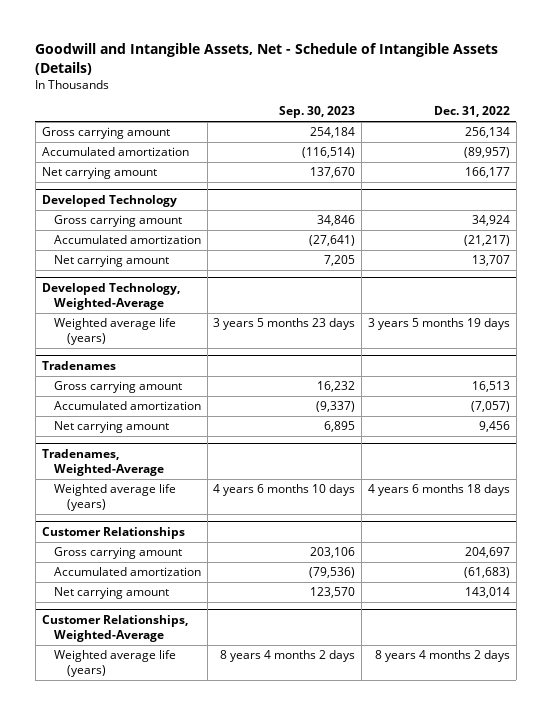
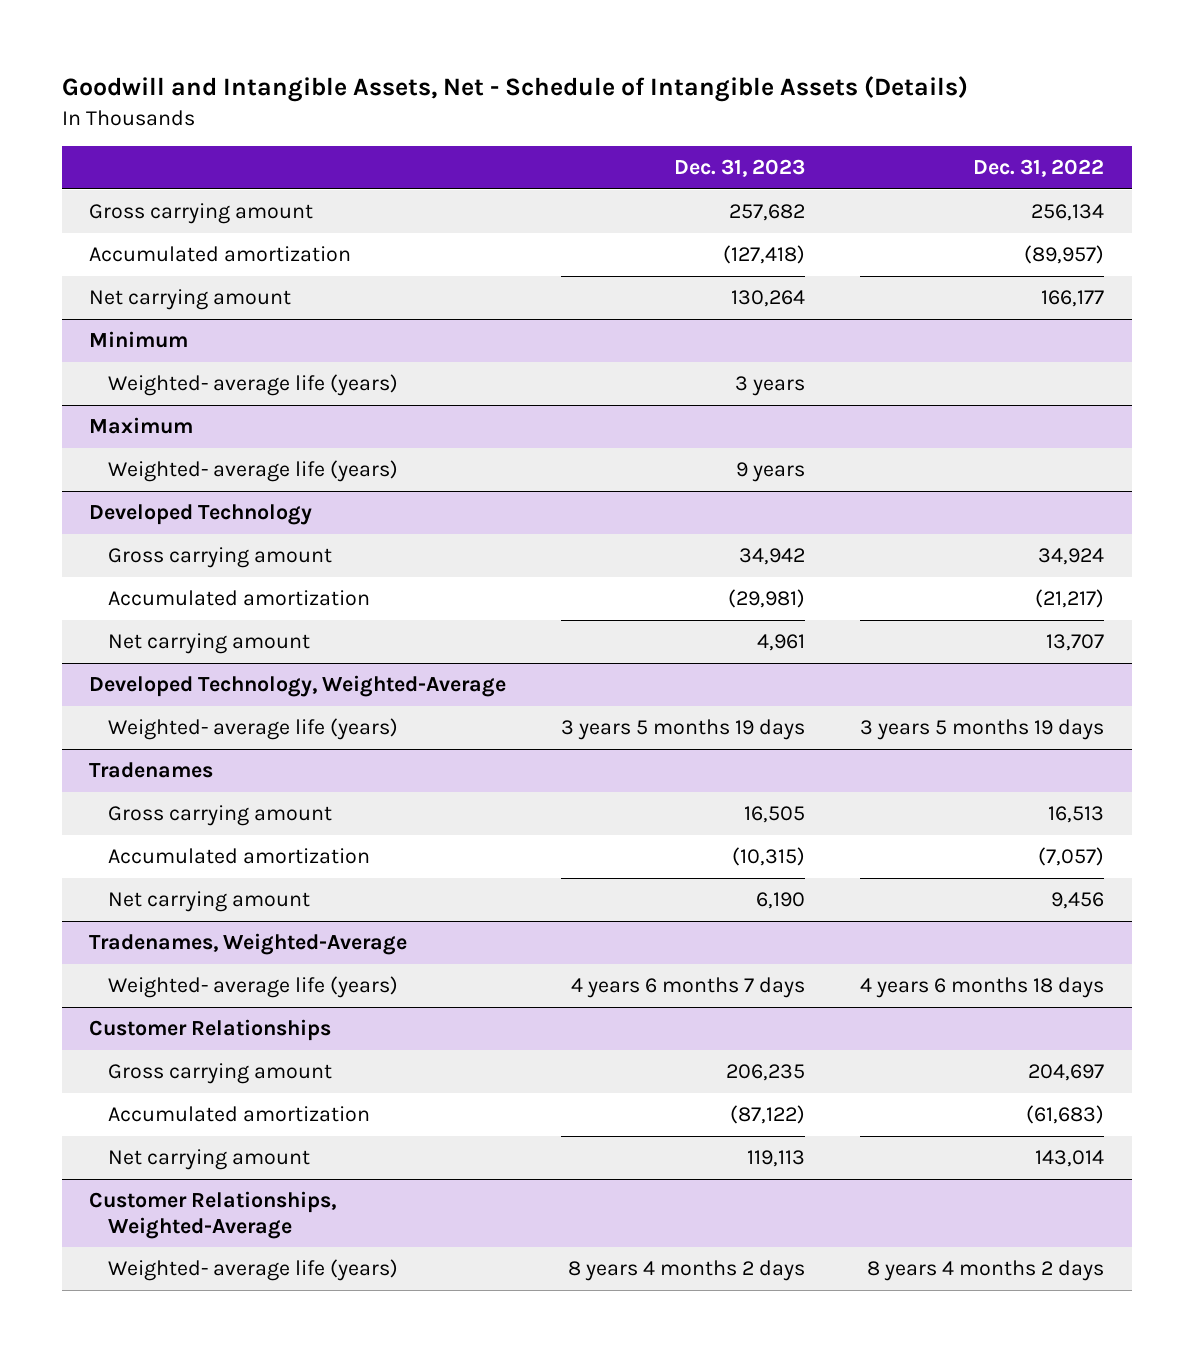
- | Sep. 30, 2023 | Dec. 31, 2022
+ | Dec. 31, 2023 | Dec. 31, 2022
+ Minimum
+ Weighted- average life (years) | 3 years |
+ Maximum
+ Weighted- average life (years) | 9 years |
@ Developed Technology, Weighted-Average
- Weighted average life (years) | 3 years 5 months 23 days | 3 years 5 months 19 days
+ Weighted- average life (years) | 3 years 5 months 19 days | 3 years 5 months 19 days
@ Tradenames, Weighted-Average
- Weighted average life (years) | 4 years 6 months 10 days | 4 years 6 months 18 days
+ Weighted- average life (years) | 4 years 6 months 7 days | 4 years 6 months 18 days
@ Customer Relationships, Weighted-Average
- Weighted average life (years) | 8 years 4 months 2 days | 8 years 4 months 2 days
+ Weighted- average life (years) | 8 years 4 months 2 days | 8 years 4 months 2 days

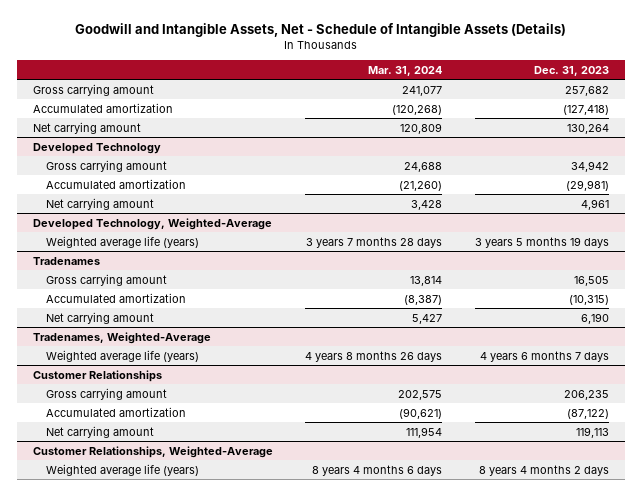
- | Dec. 31, 2023 | Dec. 31, 2022
+ | Mar. 31, 2024 | Dec. 31, 2023
- Minimum
- Weighted- average life (years) | 3 years |
- Maximum
- Weighted- average life (years) | 9 years |
@ Developed Technology, Weighted-Average
- Weighted- average life (years) | 3 years 5 months 19 days | 3 years 5 months 19 days
+ Weighted average life (years) | 3 years 7 months 28 days | 3 years 5 months 19 days
@ Tradenames, Weighted-Average
- Weighted- average life (years) | 4 years 6 months 7 days | 4 years 6 months 18 days
+ Weighted average life (years) | 4 years 8 months 26 days | 4 years 6 months 7 days
@ Customer Relationships, Weighted-Average
- Weighted- average life (years) | 8 years 4 months 2 days | 8 years 4 months 2 days
+ Weighted average life (years) | 8 years 4 months 6 days | 8 years 4 months 2 days

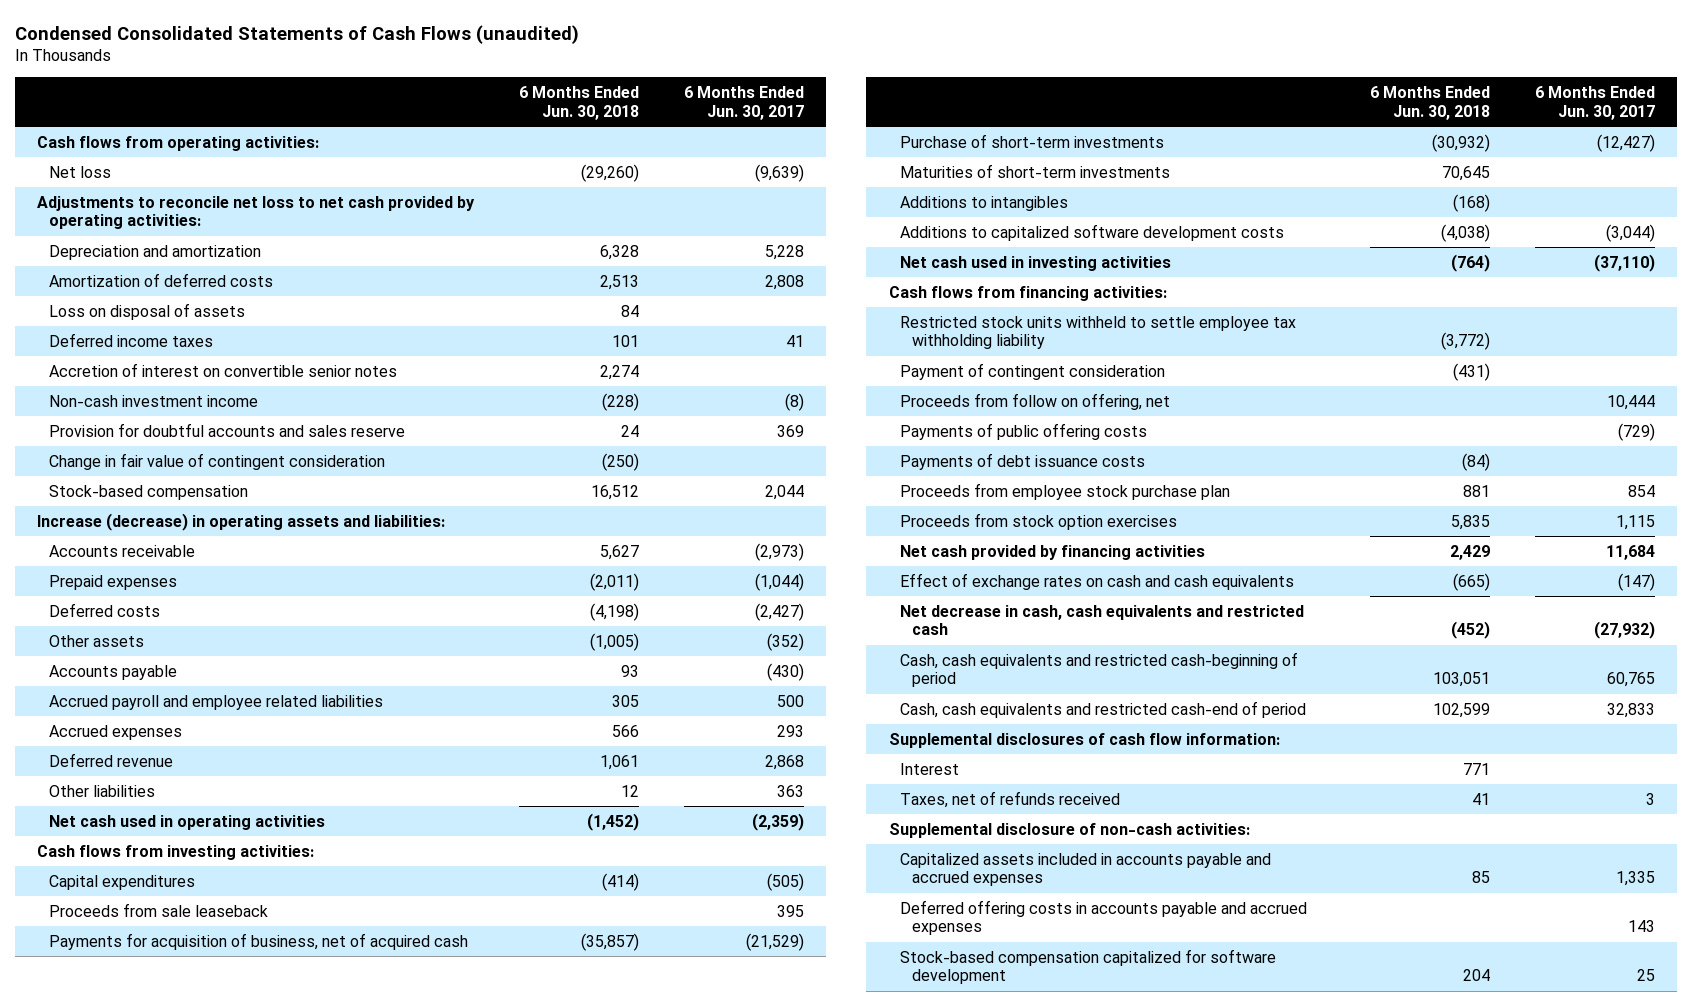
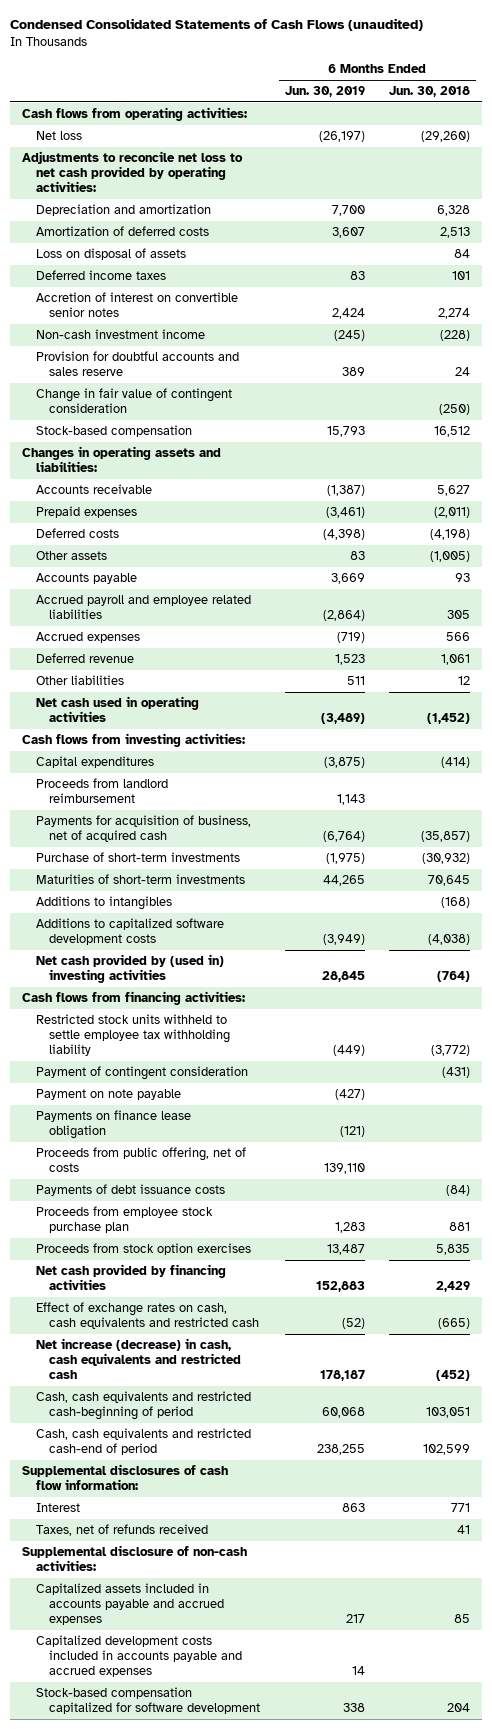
- | 6 Months Ended Jun. 30, 2018 | 6 Months Ended Jun. 30, 2017
+ | 6 Months Ended Jun. 30, 2019 | 6 Months Ended Jun. 30, 2018
- Increase (decrease) in operating assets and liabilities:
+ Changes in operating assets and liabilities:
- Proceeds from sale leaseback | | 395
+ Proceeds from landlord reimbursement | 1,143 |
- Net cash used in investing activities | (764) | (37,110)
+ Net cash provided by (used in) investing activities | 28,845 | (764)
- Proceeds from follow on offering, net | | 10,444
- Payments of public offering costs | | (729)
+ Payment on note payable | (427) |
+ Payments on finance lease obligation | (121) |
+ Proceeds from public offering, net of costs | 139,110 |
- Effect of exchange rates on cash and cash equivalents | (665) | (147)
- Net decrease in cash, cash equivalents and restricted cash | (452) | (27,932)
+ Effect of exchange rates on cash, cash equivalents and restricted cash | (52) | (665)
+ Net increase (decrease) in cash, cash equivalents and restricted cash | 178,187 | (452)
- Deferred offering costs in accounts payable and accrued expenses | | 143
+ Capitalized development costs included in accounts payable and accrued expenses | 14 |

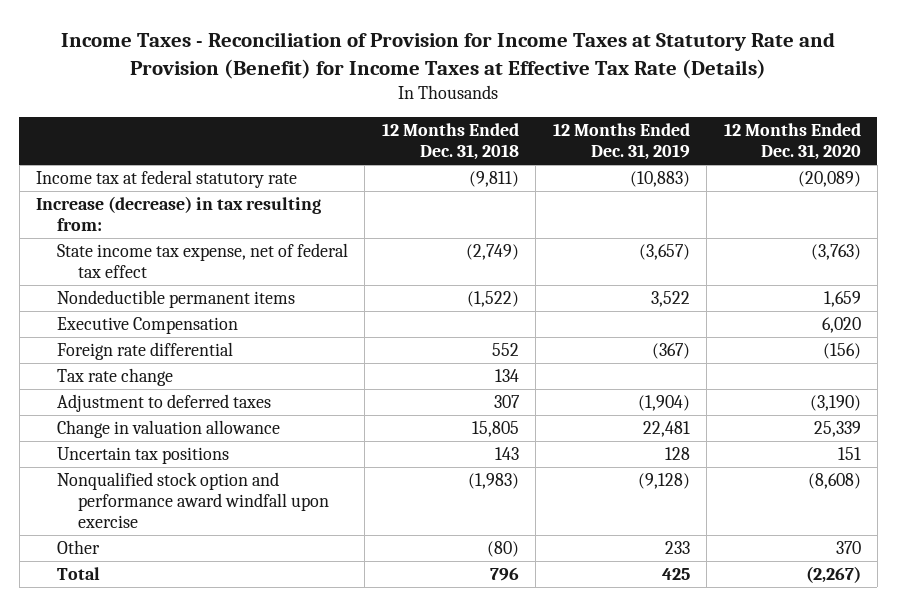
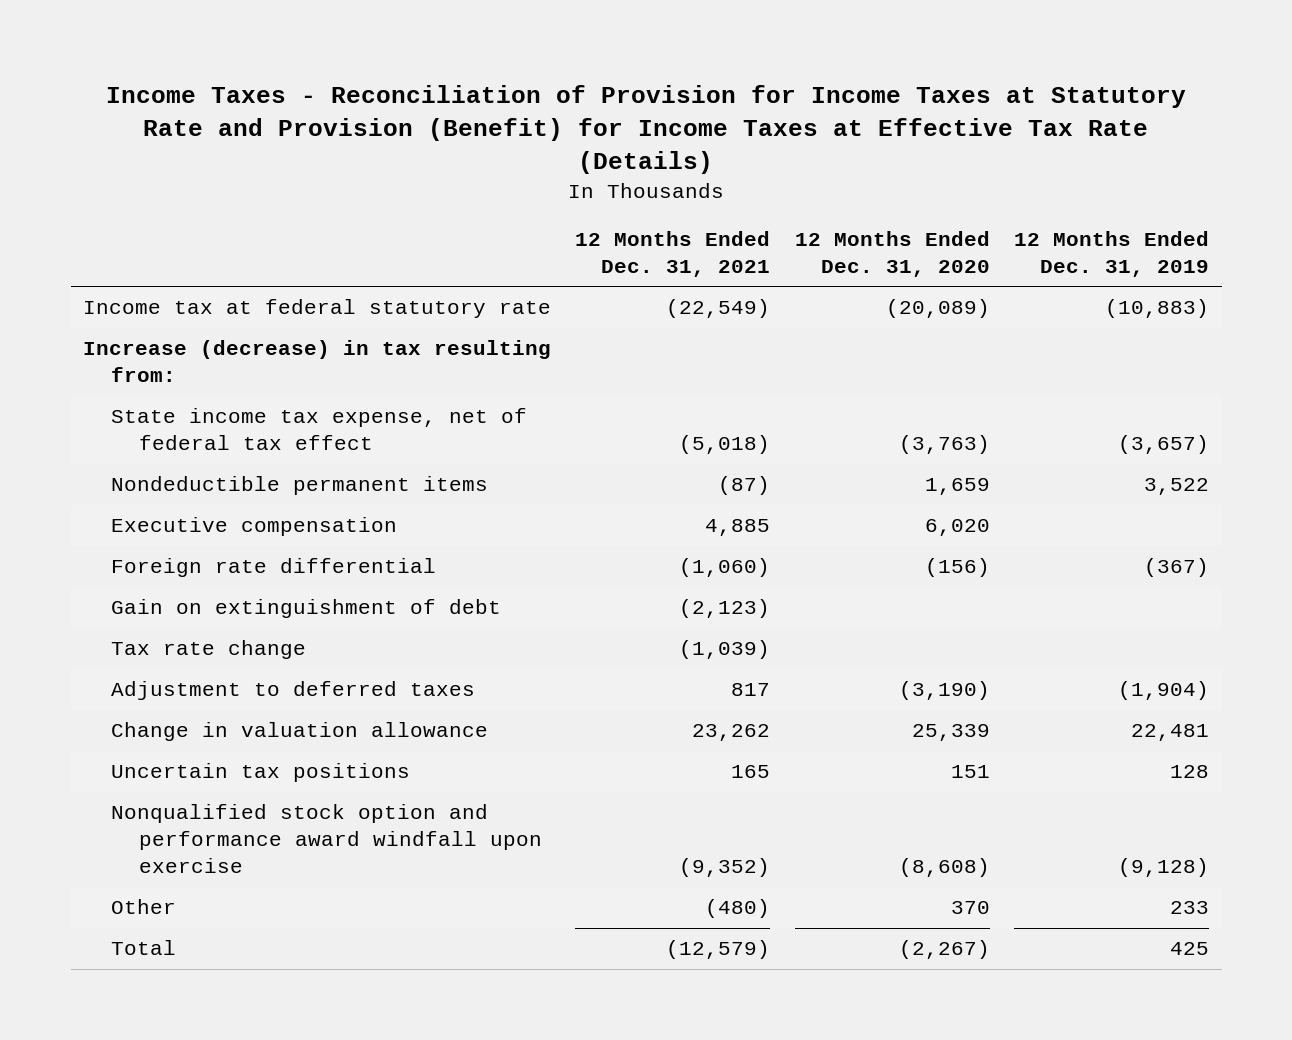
- | 12 Months Ended Dec. 31, 2018 | 12 Months Ended Dec. 31, 2019 | 12 Months Ended Dec. 31, 2020
+ | 12 Months Ended Dec. 31, 2021 | 12 Months Ended Dec. 31, 2020 | 12 Months Ended Dec. 31, 2019
- Executive Compensation | | | 6,020
+ Executive compensation | 4,885 | 6,020 |
+ Gain on extinguishment of debt | (2,123) | |

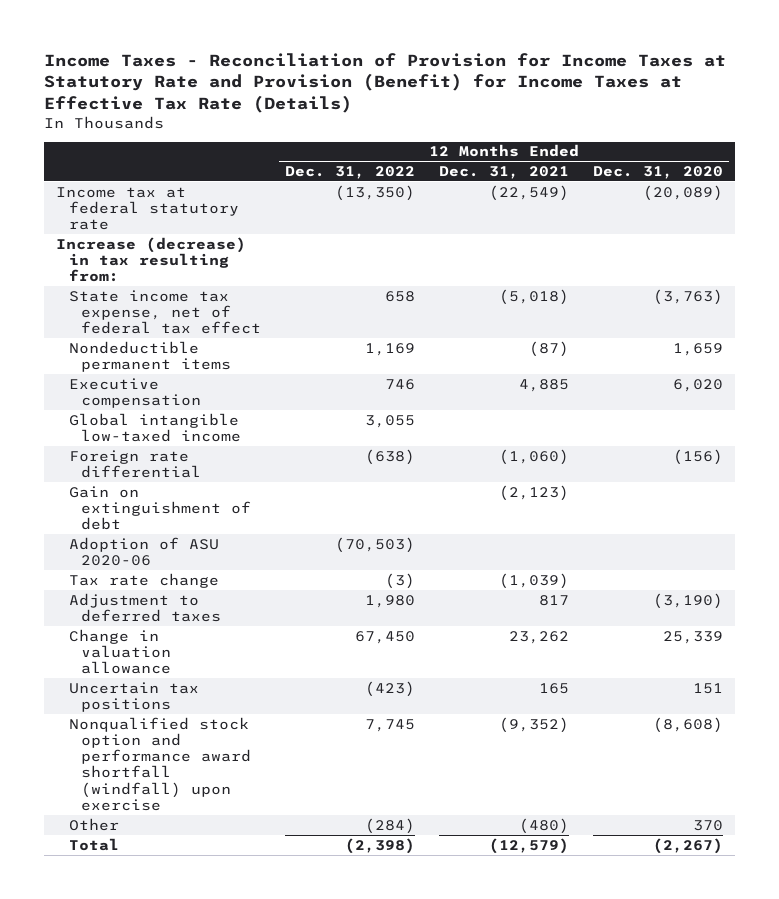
- | 12 Months Ended Dec. 31, 2021 | 12 Months Ended Dec. 31, 2020 | 12 Months Ended Dec. 31, 2019
+ | 12 Months Ended Dec. 31, 2022 | 12 Months Ended Dec. 31, 2021 | 12 Months Ended Dec. 31, 2020
+ Global intangible low-taxed income | 3,055 | |
+ Adoption of ASU 2020-06 | (70,503) | |
- Nonqualified stock option and performance award windfall upon exercise | (9,352) | (8,608) | (9,128)
+ Nonqualified stock option and performance award shortfall (windfall) upon exercise | 7,745 | (9,352) | (8,608)

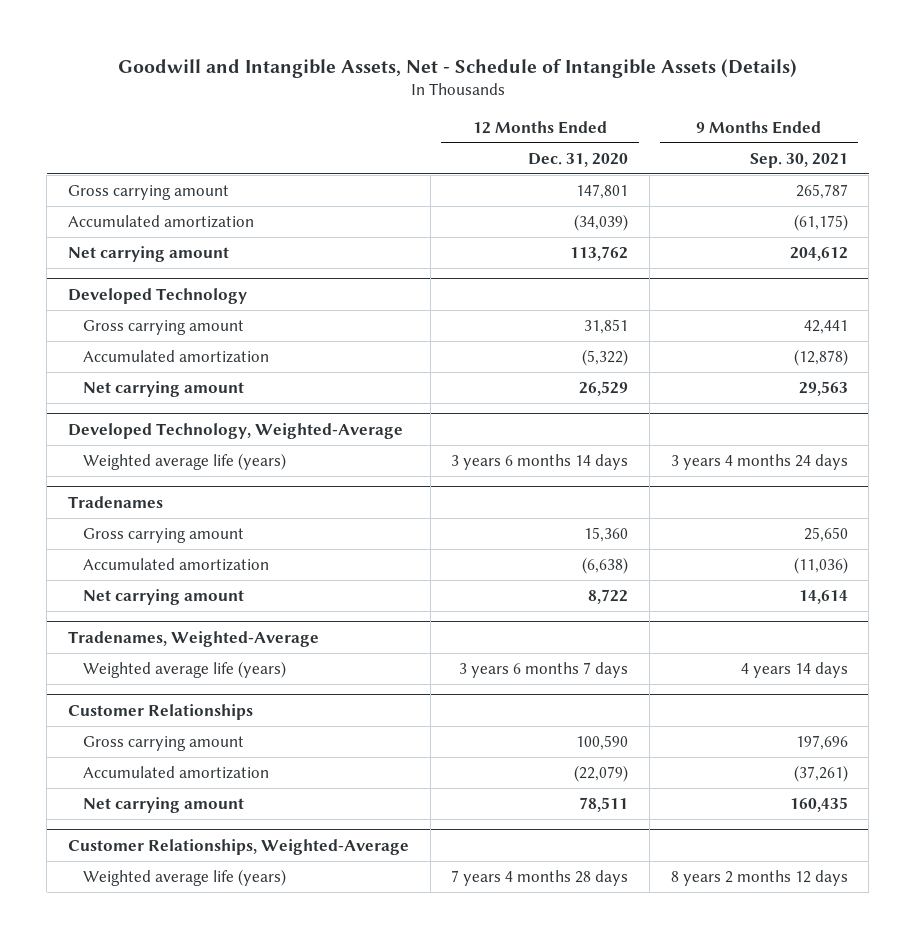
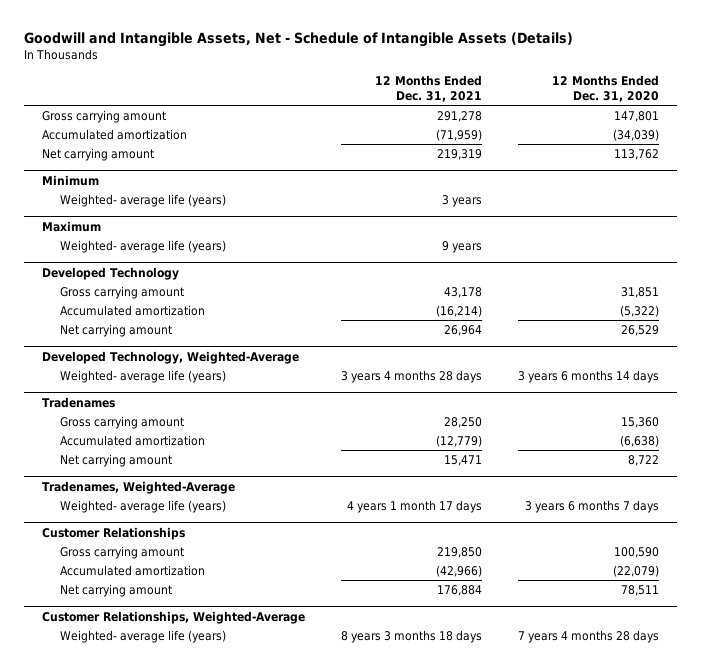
- | 12 Months Ended Dec. 31, 2020 | 9 Months Ended Sep. 30, 2021
+ | 12 Months Ended Dec. 31, 2021 | 12 Months Ended Dec. 31, 2020
+ Minimum
+ Weighted- average life (years) | 3 years |
+ Maximum
+ Weighted- average life (years) | 9 years |
@ Developed Technology, Weighted-Average
- Weighted average life (years) | 3 years 6 months 14 days | 3 years 4 months 24 days
+ Weighted- average life (years) | 3 years 4 months 28 days | 3 years 6 months 14 days
@ Tradenames, Weighted-Average
- Weighted average life (years) | 3 years 6 months 7 days | 4 years 14 days
+ Weighted- average life (years) | 4 years 1 month 17 days | 3 years 6 months 7 days
@ Customer Relationships, Weighted-Average
- Weighted average life (years) | 7 years 4 months 28 days | 8 years 2 months 12 days
+ Weighted- average life (years) | 8 years 3 months 18 days | 7 years 4 months 28 days

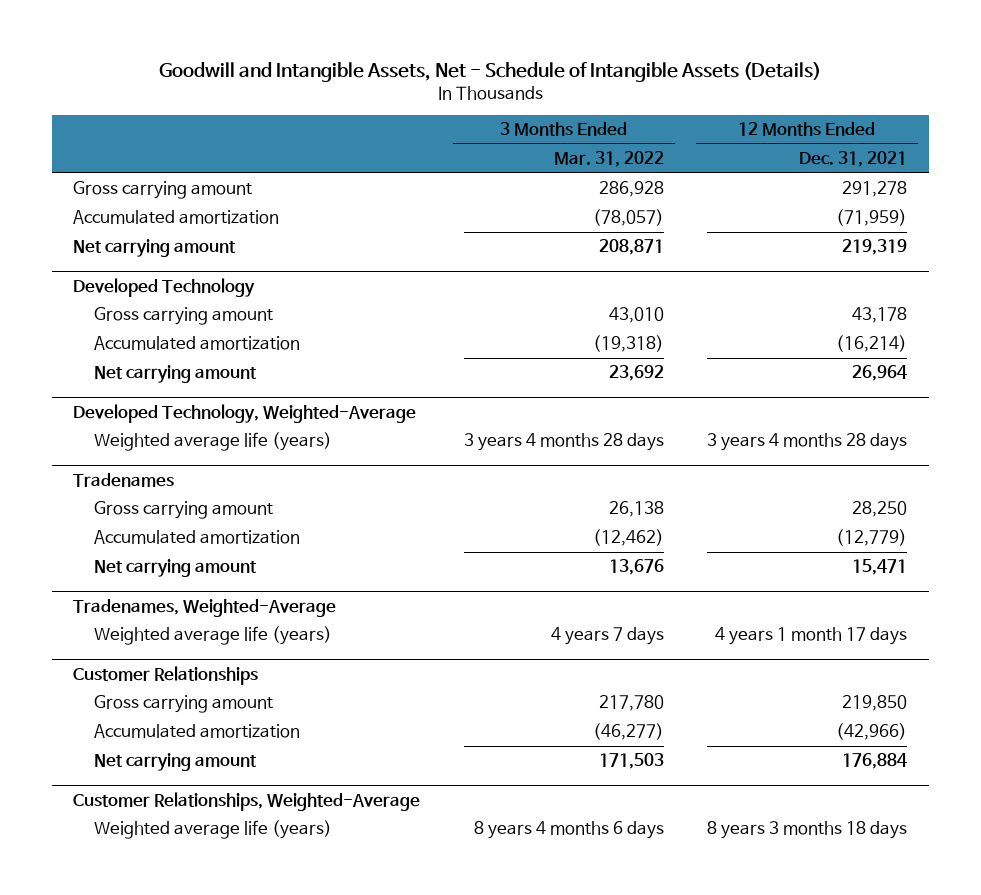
- | 12 Months Ended Dec. 31, 2021 | 12 Months Ended Dec. 31, 2020
+ | 3 Months Ended Mar. 31, 2022 | 12 Months Ended Dec. 31, 2021
- Minimum
- Weighted- average life (years) | 3 years |
- Maximum
- Weighted- average life (years) | 9 years |
@ Developed Technology, Weighted-Average
- Weighted- average life (years) | 3 years 4 months 28 days | 3 years 6 months 14 days
+ Weighted average life (years) | 3 years 4 months 28 days | 3 years 4 months 28 days
@ Tradenames, Weighted-Average
- Weighted- average life (years) | 4 years 1 month 17 days | 3 years 6 months 7 days
+ Weighted average life (years) | 4 years 7 days | 4 years 1 month 17 days
@ Customer Relationships, Weighted-Average
- Weighted- average life (years) | 8 years 3 months 18 days | 7 years 4 months 28 days
+ Weighted average life (years) | 8 years 4 months 6 days | 8 years 3 months 18 days

